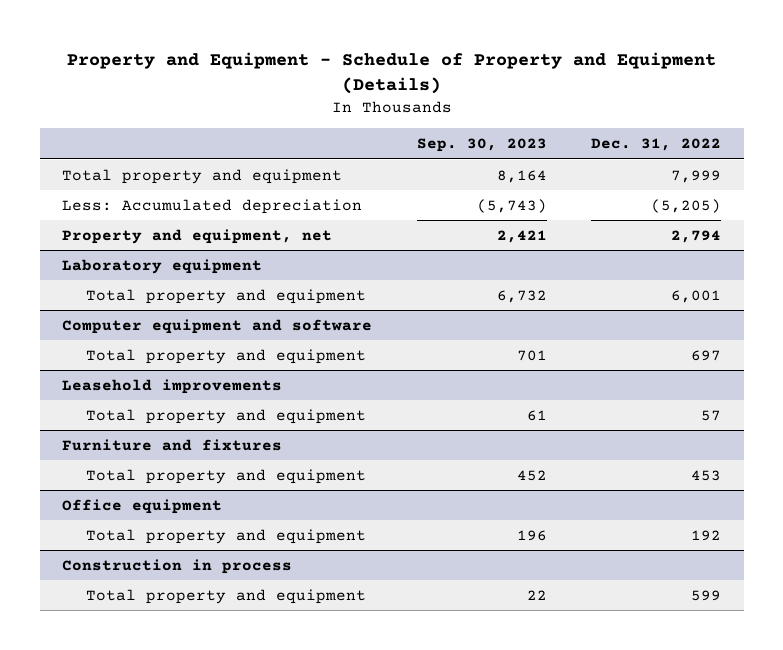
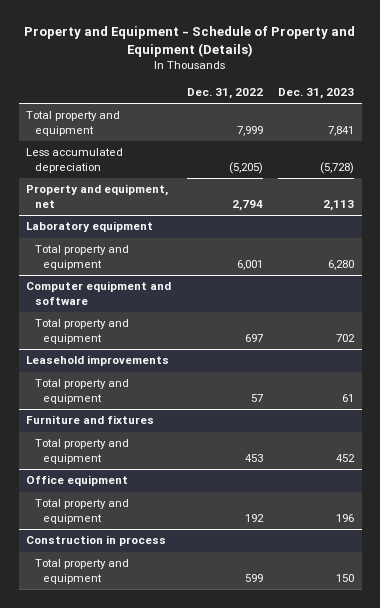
- | Sep. 30, 2023 | Dec. 31, 2022
+ | Dec. 31, 2022 | Dec. 31, 2023
- Less: Accumulated depreciation | (5,743) | (5,205)
+ Less accumulated depreciation | (5,205) | (5,728)

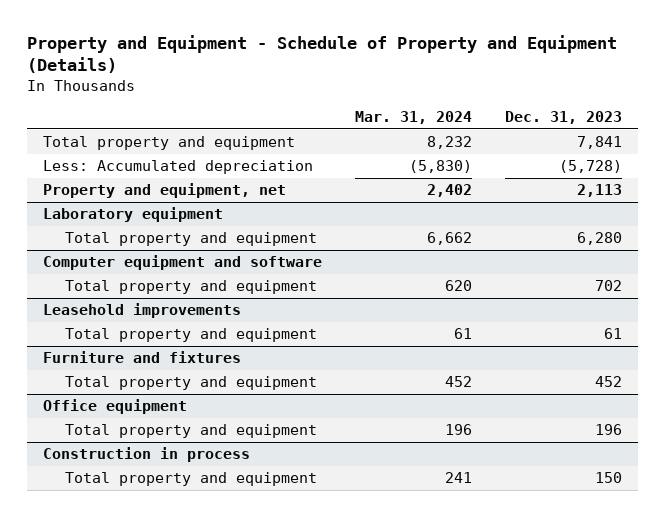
- | Dec. 31, 2022 | Dec. 31, 2023
+ | Mar. 31, 2024 | Dec. 31, 2023
- Less accumulated depreciation | (5,205) | (5,728)
+ Less: Accumulated depreciation | (5,830) | (5,728)

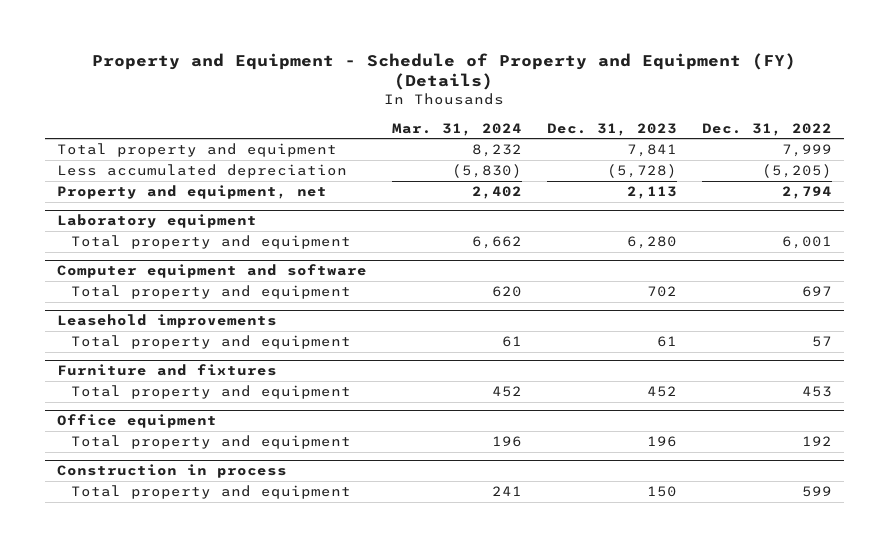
- Property and Equipment - Schedule of Property and Equipment (Details)
+ Property and Equipment - Schedule of Property and Equipment (FY) (Details)
- | Mar. 31, 2024 | Dec. 31, 2023
+ | Mar. 31, 2024 | Dec. 31, 2023 | Dec. 31, 2022
- Less: Accumulated depreciation | (5,830) | (5,728)
+ Less accumulated depreciation | (5,830) | (5,728) | (5,205)

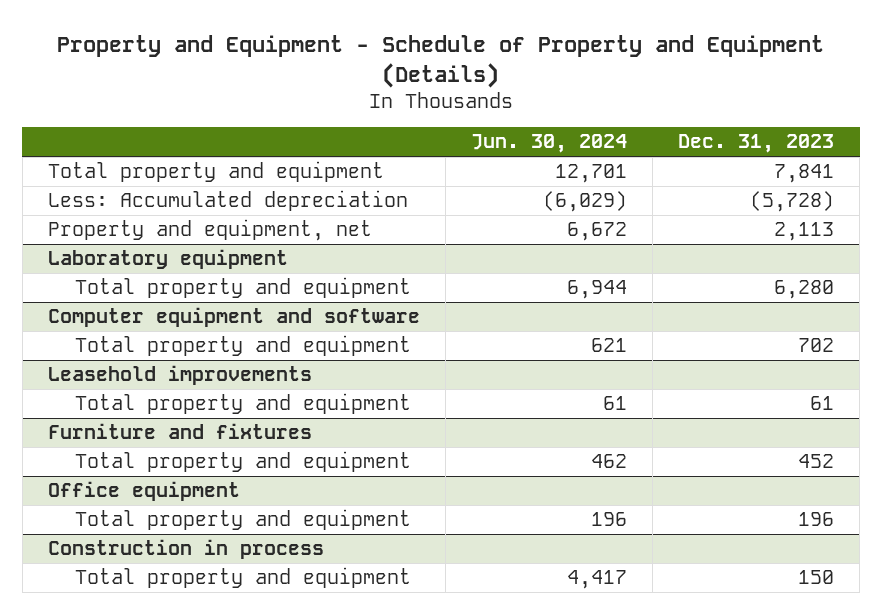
- Property and Equipment - Schedule of Property and Equipment (FY) (Details)
+ Property and Equipment - Schedule of Property and Equipment (Details)
- | Mar. 31, 2024 | Dec. 31, 2023 | Dec. 31, 2022
+ | Jun. 30, 2024 | Dec. 31, 2023
- Less accumulated depreciation | (5,830) | (5,728) | (5,205)
+ Less: Accumulated depreciation | (6,029) | (5,728)

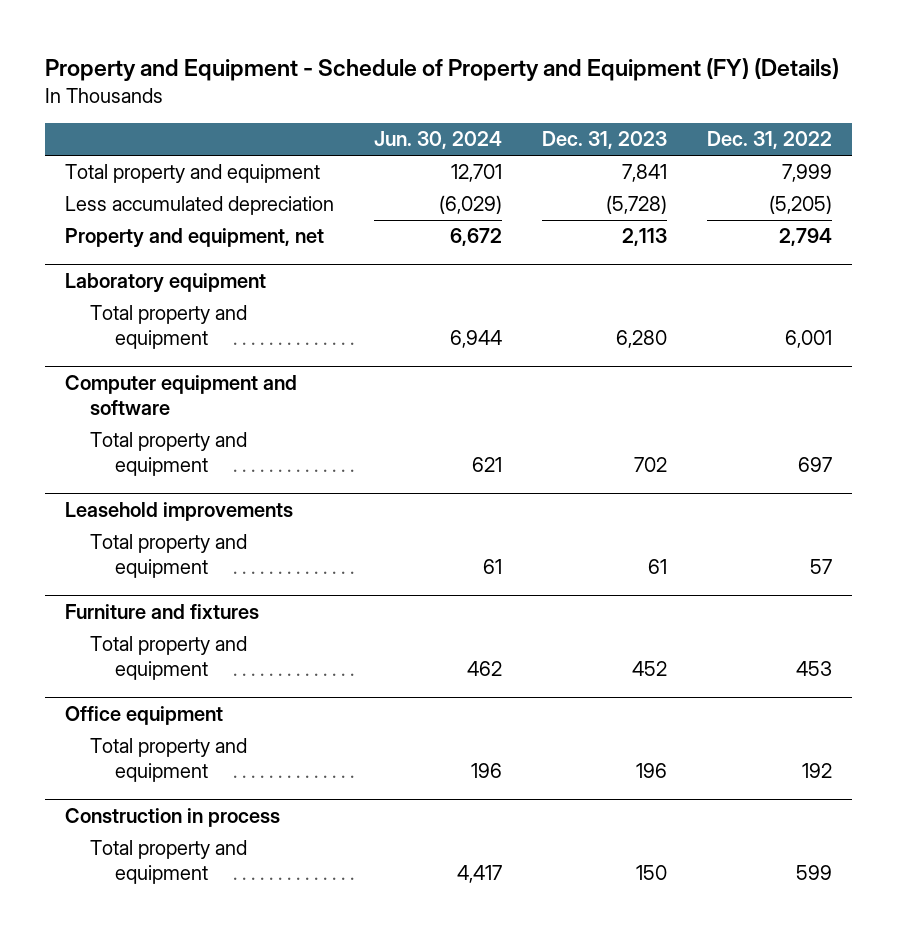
- Property and Equipment - Schedule of Property and Equipment (Details)
+ Property and Equipment - Schedule of Property and Equipment (FY) (Details)
- | Jun. 30, 2024 | Dec. 31, 2023
+ | Jun. 30, 2024 | Dec. 31, 2023 | Dec. 31, 2022
- Less: Accumulated depreciation | (6,029) | (5,728)
+ Less accumulated depreciation | (6,029) | (5,728) | (5,205)

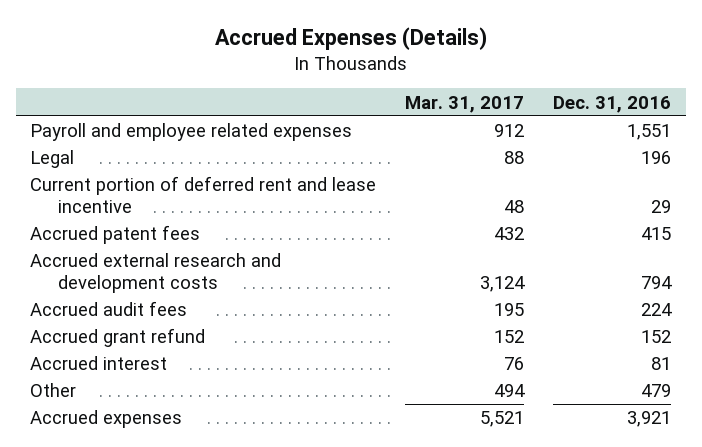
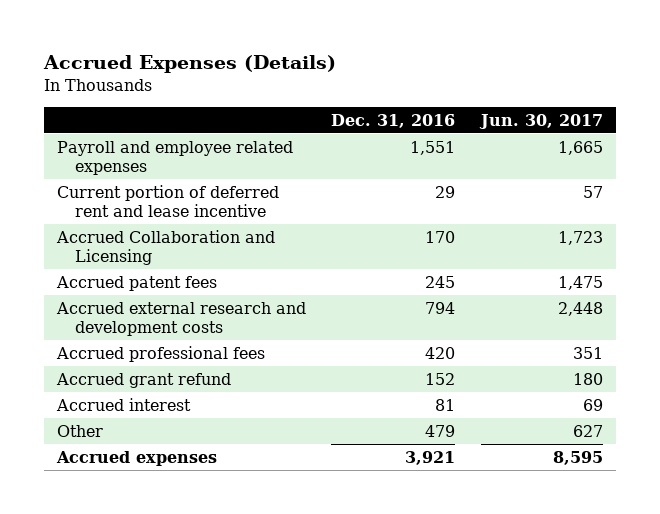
- | Mar. 31, 2017 | Dec. 31, 2016
+ | Dec. 31, 2016 | Jun. 30, 2017
- Legal | 88 | 196
- Accrued patent fees | 432 | 415
+ Accrued Collaboration and Licensing | 170 | 1,723
+ Accrued patent fees | 245 | 1,475
- Accrued audit fees | 195 | 224
+ Accrued professional fees | 420 | 351

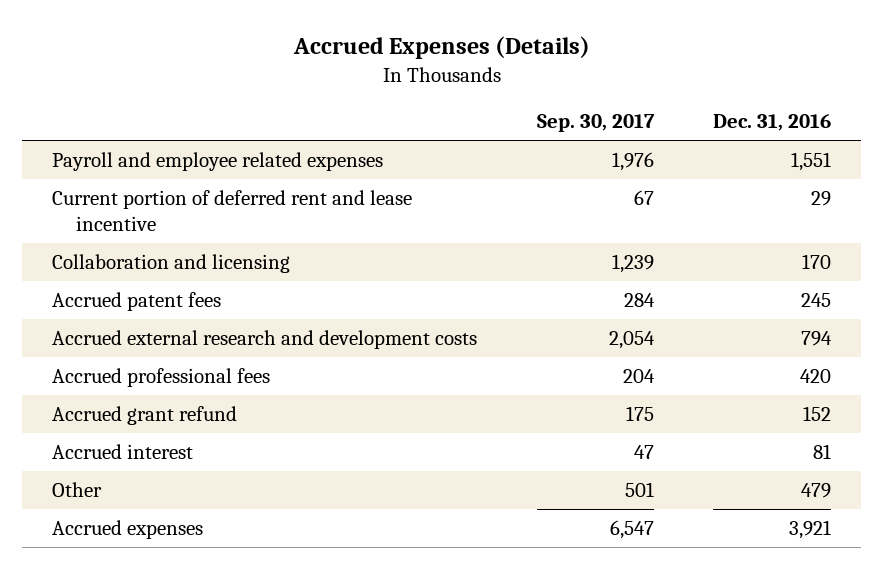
- | Dec. 31, 2016 | Jun. 30, 2017
+ | Sep. 30, 2017 | Dec. 31, 2016
- Accrued Collaboration and Licensing | 170 | 1,723
+ Collaboration and licensing | 1,239 | 170

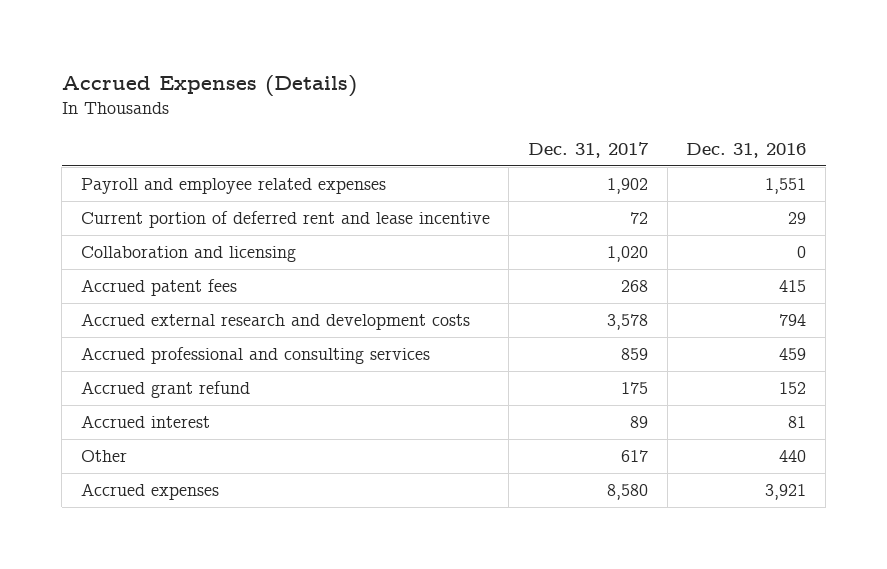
- | Sep. 30, 2017 | Dec. 31, 2016
+ | Dec. 31, 2017 | Dec. 31, 2016
- Collaboration and licensing | 1,239 | 170
- Accrued patent fees | 284 | 245
+ Collaboration and licensing | 1,020 | 0
+ Accrued patent fees | 268 | 415
- Accrued professional fees | 204 | 420
+ Accrued professional and consulting services | 859 | 459
- Other | 501 | 479
+ Other | 617 | 440

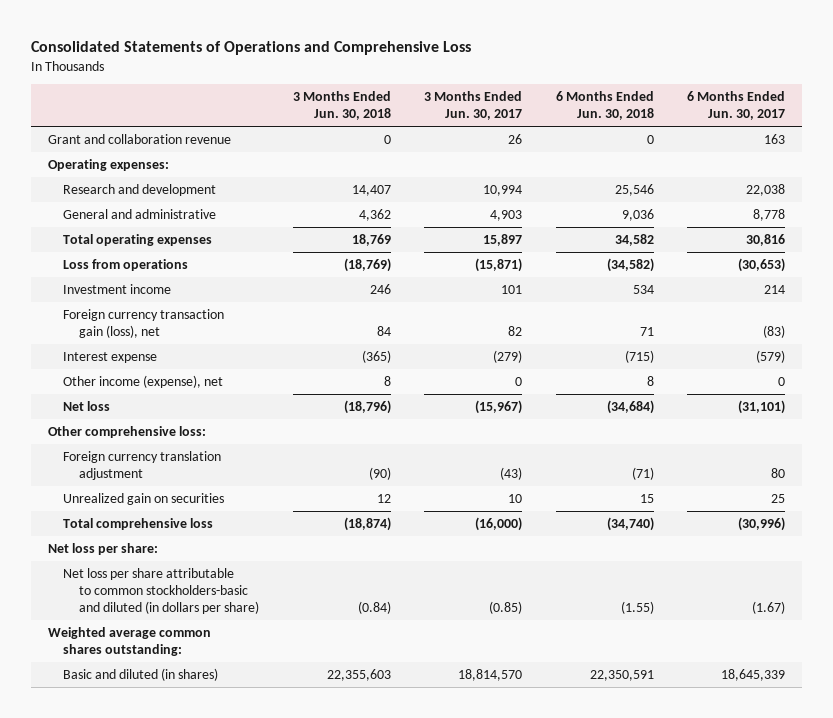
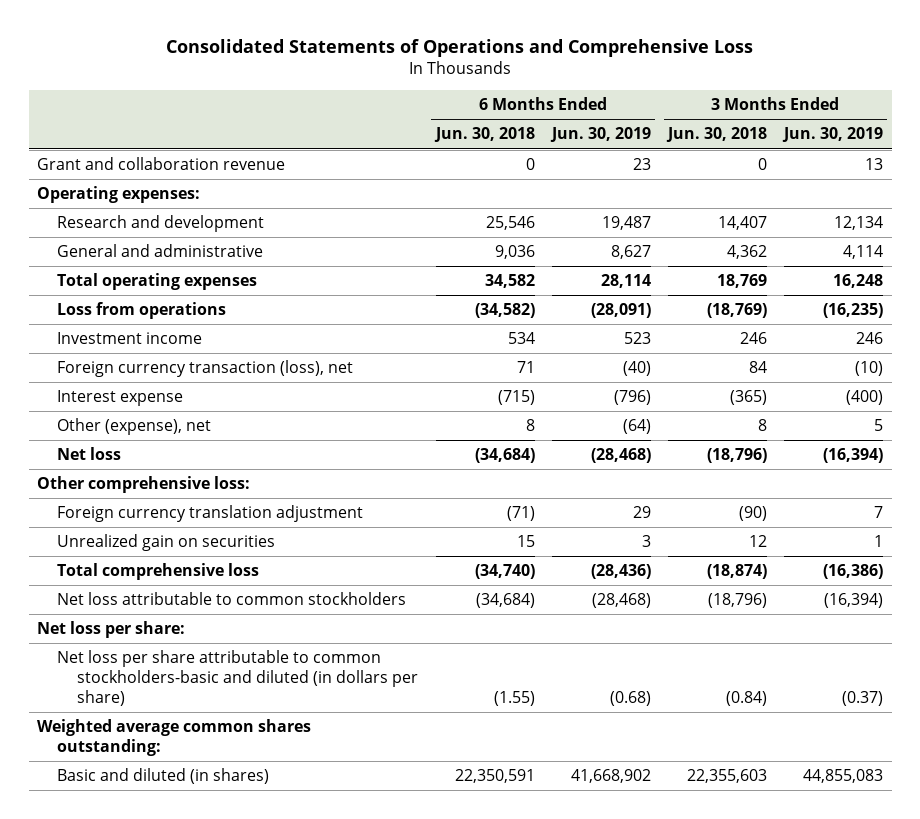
- | 3 Months Ended Jun. 30, 2018 | 3 Months Ended Jun. 30, 2017 | 6 Months Ended Jun. 30, 2018 | 6 Months Ended Jun. 30, 2017
+ | 6 Months Ended Jun. 30, 2018 | 6 Months Ended Jun. 30, 2019 | 3 Months Ended Jun. 30, 2018 | 3 Months Ended Jun. 30, 2019
- Foreign currency transaction gain (loss), net | 84 | 82 | 71 | (83)
+ Foreign currency transaction (loss), net | 71 | (40) | 84 | (10)
- Other income (expense), net | 8 | 0 | 8 | 0
+ Other (expense), net | 8 | (64) | 8 | 5
+ Net loss attributable to common stockholders | (34,684) | (28,468) | (18,796) | (16,394)

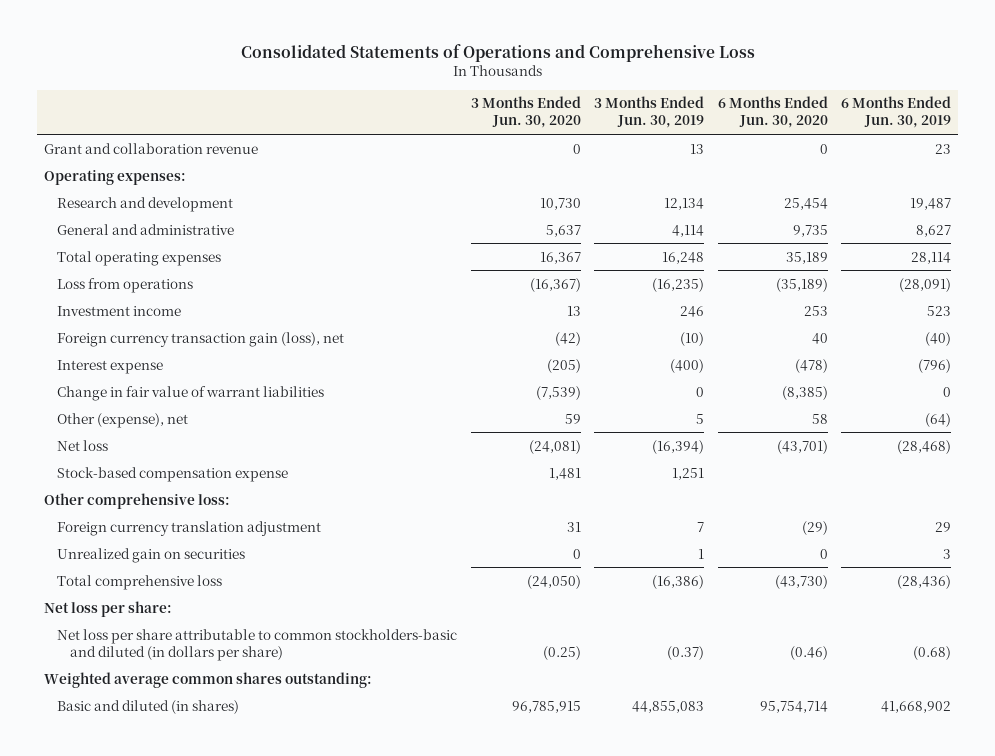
- | 6 Months Ended Jun. 30, 2018 | 6 Months Ended Jun. 30, 2019 | 3 Months Ended Jun. 30, 2018 | 3 Months Ended Jun. 30, 2019
+ | 3 Months Ended Jun. 30, 2020 | 3 Months Ended Jun. 30, 2019 | 6 Months Ended Jun. 30, 2020 | 6 Months Ended Jun. 30, 2019
- Foreign currency transaction (loss), net | 71 | (40) | 84 | (10)
+ Foreign currency transaction gain (loss), net | (42) | (10) | 40 | (40)
+ Change in fair value of warrant liabilities | (7,539) | 0 | (8,385) | 0
+ Stock-based compensation expense | 1,481 | 1,251 | |
- Net loss attributable to common stockholders | (34,684) | (28,468) | (18,796) | (16,394)

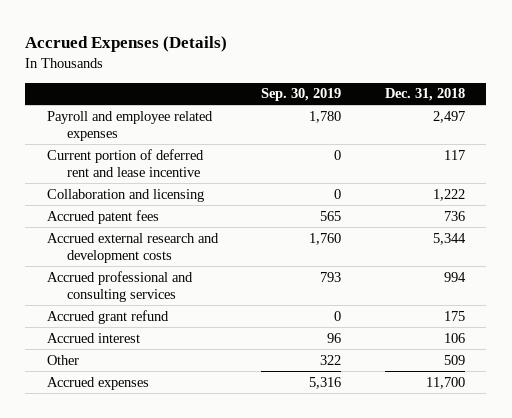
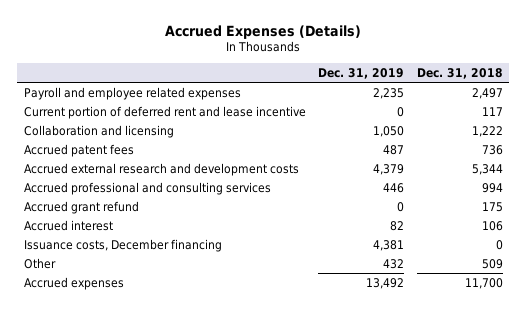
- | Sep. 30, 2019 | Dec. 31, 2018
+ | Dec. 31, 2019 | Dec. 31, 2018
+ Issuance costs, December financing | 4,381 | 0

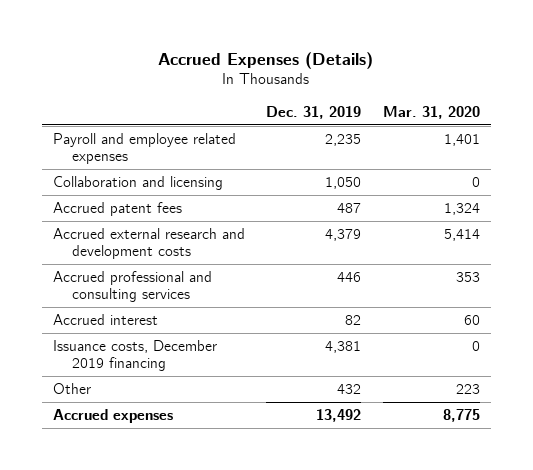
- | Dec. 31, 2019 | Dec. 31, 2018
+ | Dec. 31, 2019 | Mar. 31, 2020
- Current portion of deferred rent and lease incentive | 0 | 117
- Accrued grant refund | 0 | 175
- Issuance costs, December financing | 4,381 | 0
+ Issuance costs, December 2019 financing | 4,381 | 0

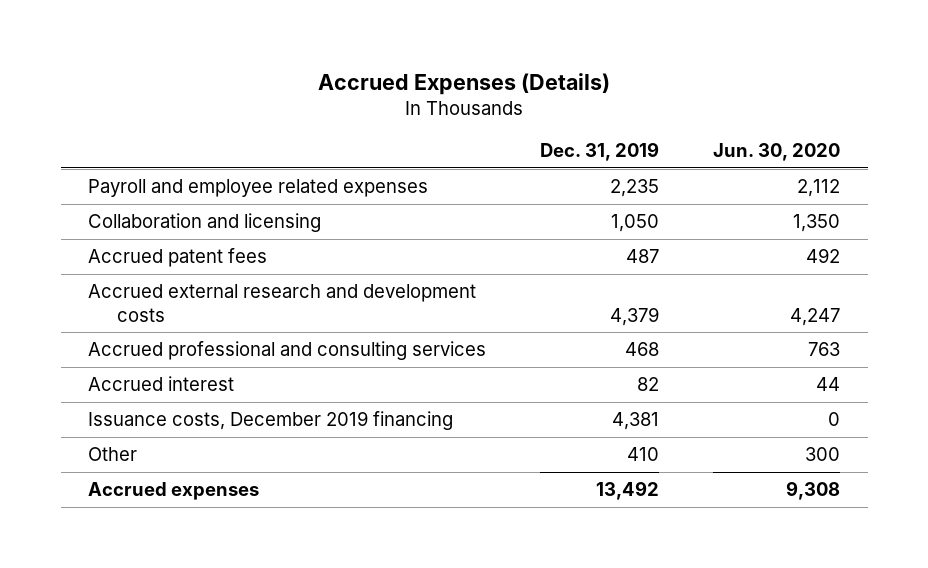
- | Dec. 31, 2019 | Mar. 31, 2020
+ | Dec. 31, 2019 | Jun. 30, 2020
- Accrued professional and consulting services | 446 | 353
+ Accrued professional and consulting services | 468 | 763
- Other | 432 | 223
+ Other | 410 | 300

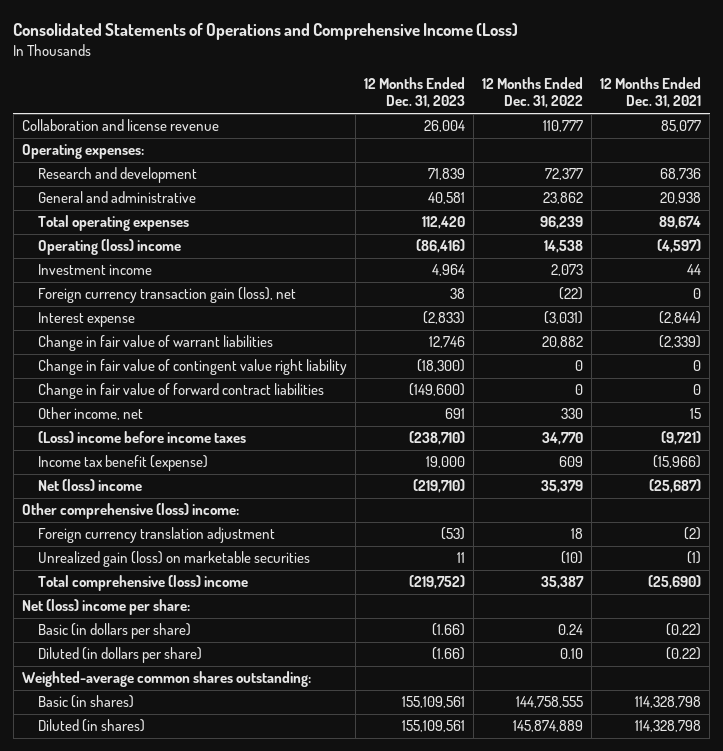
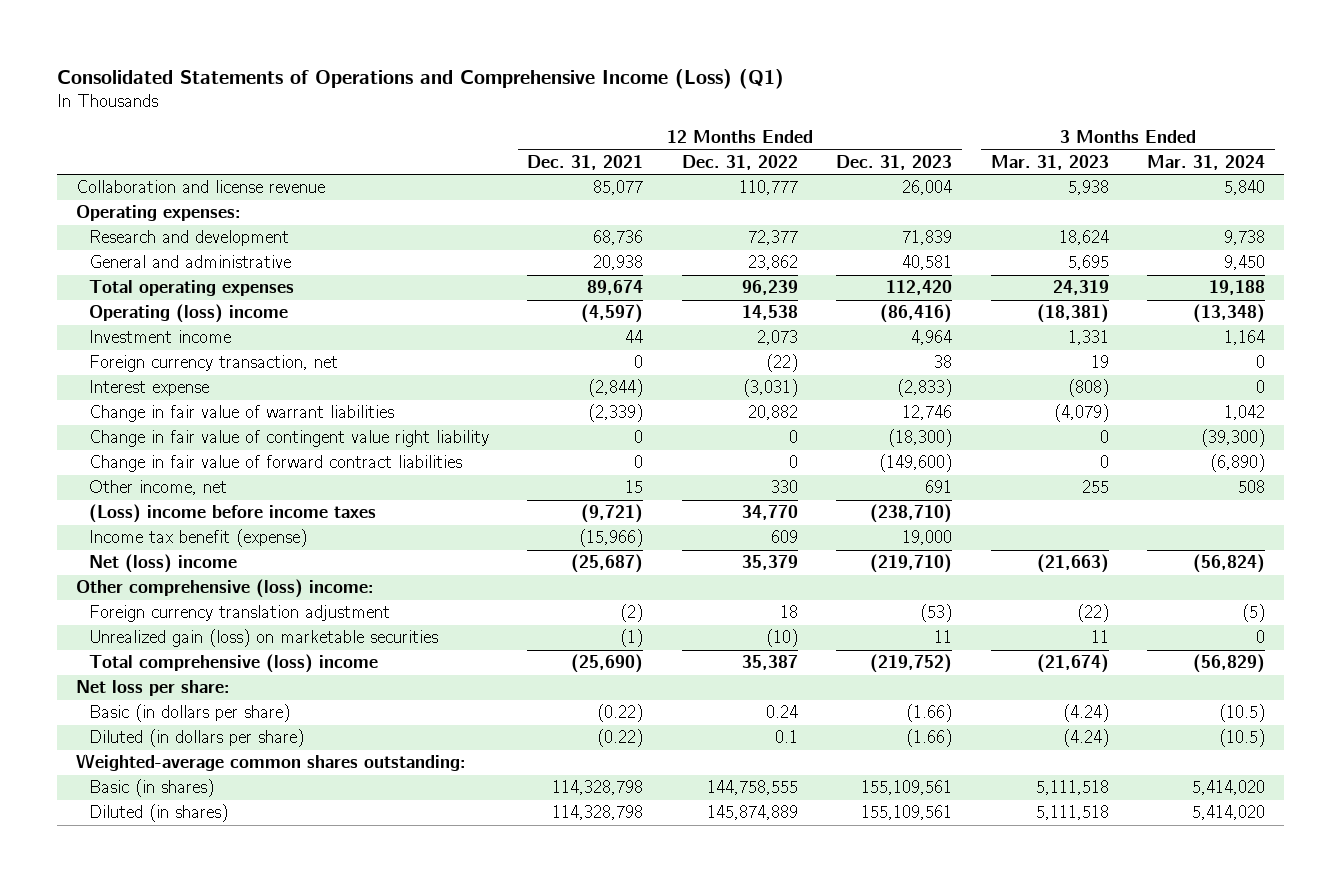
- Consolidated Statements of Operations and Comprehensive Income (Loss)
+ Consolidated Statements of Operations and Comprehensive Income (Loss) (Q1)
- | 12 Months Ended Dec. 31, 2023 | 12 Months Ended Dec. 31, 2022 | 12 Months Ended Dec. 31, 2021
+ | 12 Months Ended Dec. 31, 2021 | 12 Months Ended Dec. 31, 2022 | 12 Months Ended Dec. 31, 2023 | 3 Months Ended Mar. 31, 2023 | 3 Months Ended Mar. 31, 2024
- Foreign currency transaction gain (loss), net | 38 | (22) | 0
+ Foreign currency transaction, net | 0 | (22) | 38 | 19 | 0
- Net (loss) income per share:
+ Net loss per share:
- Diluted (in dollars per share) | (1.66) | 0.10 | (0.22)
+ Diluted (in dollars per share) | (0.22) | 0.1 | (1.66) | (4.24) | (10.5)

